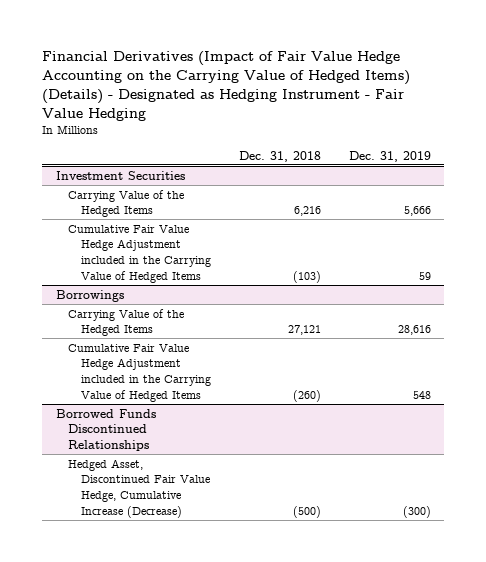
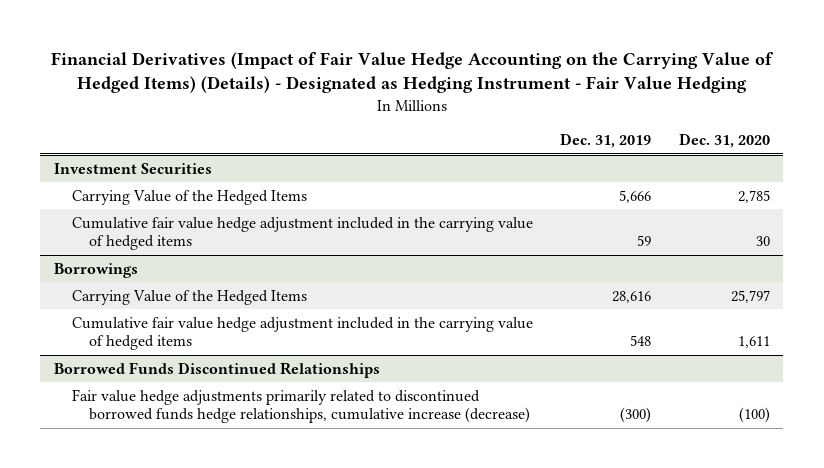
- | Dec. 31, 2018 | Dec. 31, 2019
+ | Dec. 31, 2019 | Dec. 31, 2020
@ Investment Securities
- Cumulative Fair Value Hedge Adjustment included in the Carrying Value of Hedged Items | (103) | 59
+ Cumulative fair value hedge adjustment included in the carrying value of hedged items | 59 | 30
@ Borrowings
- Cumulative Fair Value Hedge Adjustment included in the Carrying Value of Hedged Items | (260) | 548
+ Cumulative fair value hedge adjustment included in the carrying value of hedged items | 548 | 1,611
@ Borrowed Funds Discontinued Relationships
- Hedged Asset, Discontinued Fair Value Hedge, Cumulative Increase (Decrease) | (500) | (300)
+ Fair value hedge adjustments primarily related to discontinued borrowed funds hedge relationships, cumulative increase (decrease) | (300) | (100)

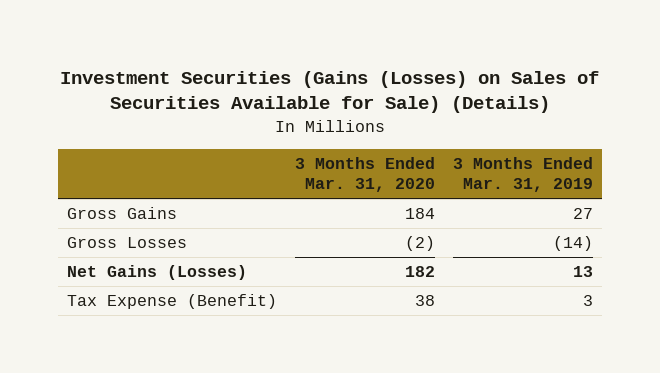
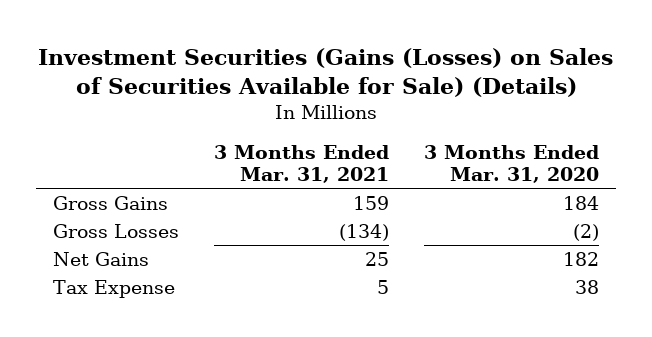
- | 3 Months Ended Mar. 31, 2020 | 3 Months Ended Mar. 31, 2019
+ | 3 Months Ended Mar. 31, 2021 | 3 Months Ended Mar. 31, 2020
- Net Gains (Losses) | 182 | 13
- Tax Expense (Benefit) | 38 | 3
+ Net Gains | 25 | 182
+ Tax Expense | 5 | 38

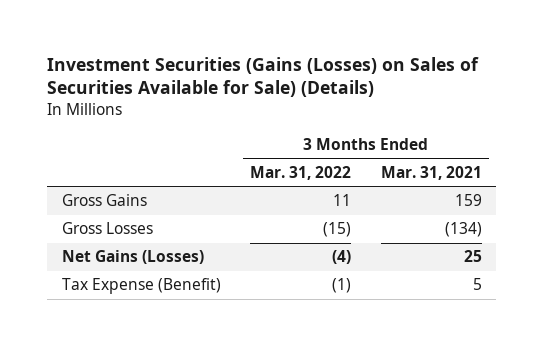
- | 3 Months Ended Mar. 31, 2021 | 3 Months Ended Mar. 31, 2020
+ | 3 Months Ended Mar. 31, 2022 | 3 Months Ended Mar. 31, 2021
- Net Gains | 25 | 182
- Tax Expense | 5 | 38
+ Net Gains (Losses) | (4) | 25
+ Tax Expense (Benefit) | (1) | 5

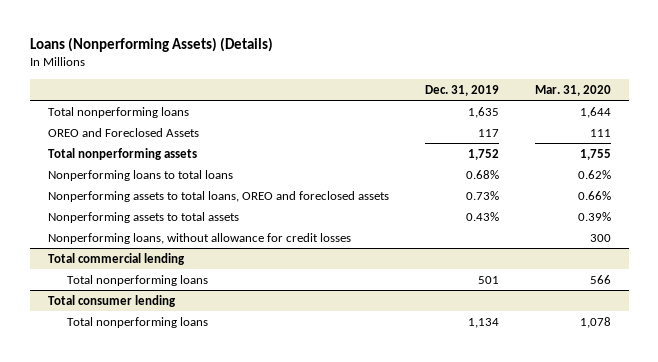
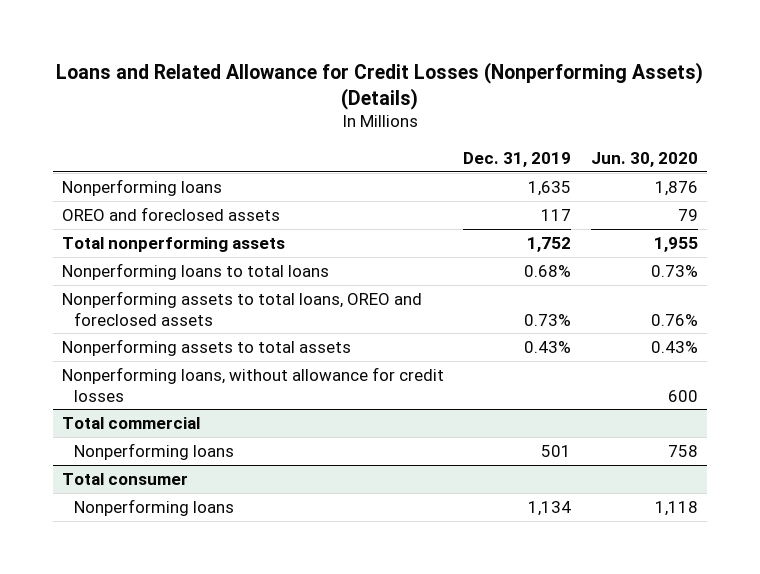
- Loans (Nonperforming Assets) (Details)
+ Loans and Related Allowance for Credit Losses (Nonperforming Assets) (Details)
- | Dec. 31, 2019 | Mar. 31, 2020
+ | Dec. 31, 2019 | Jun. 30, 2020
- Total nonperforming loans | 1,635 | 1,644
- OREO and Foreclosed Assets | 117 | 111
+ Nonperforming loans | 1,635 | 1,876
+ OREO and foreclosed assets | 117 | 79
- Total commercial lending
- Total nonperforming loans | 501 | 566
- Total consumer lending
- Total nonperforming loans | 1,134 | 1,078
+ Total commercial
+ Nonperforming loans | 501 | 758
+ Total consumer
+ Nonperforming loans | 1,134 | 1,118

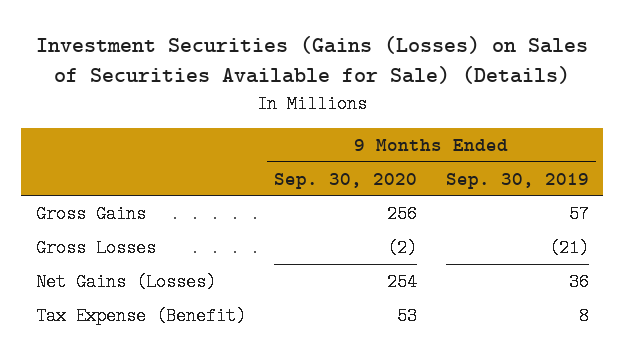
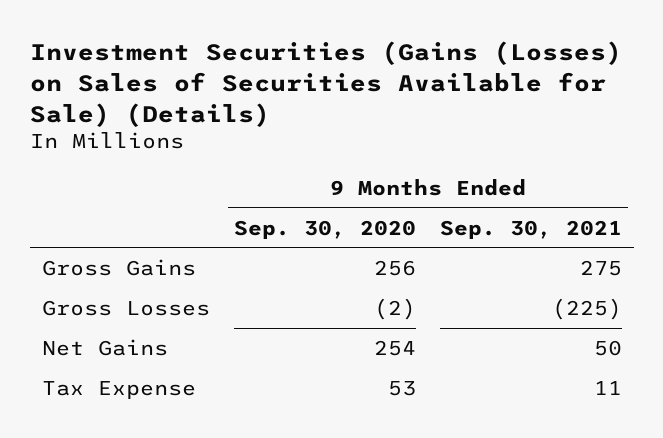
- | 9 Months Ended Sep. 30, 2020 | 9 Months Ended Sep. 30, 2019
+ | 9 Months Ended Sep. 30, 2020 | 9 Months Ended Sep. 30, 2021
- Net Gains (Losses) | 254 | 36
- Tax Expense (Benefit) | 53 | 8
+ Net Gains | 254 | 50
+ Tax Expense | 53 | 11

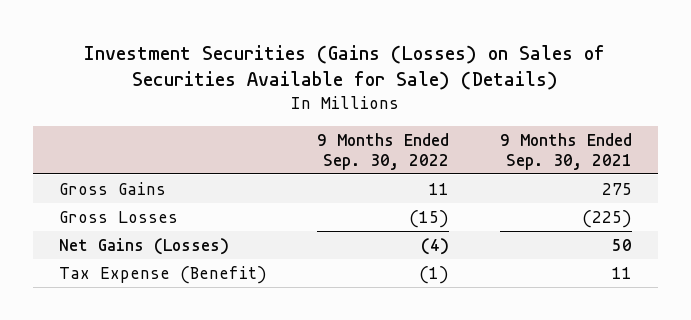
- | 9 Months Ended Sep. 30, 2020 | 9 Months Ended Sep. 30, 2021
+ | 9 Months Ended Sep. 30, 2022 | 9 Months Ended Sep. 30, 2021
- Net Gains | 254 | 50
- Tax Expense | 53 | 11
+ Net Gains (Losses) | (4) | 50
+ Tax Expense (Benefit) | (1) | 11

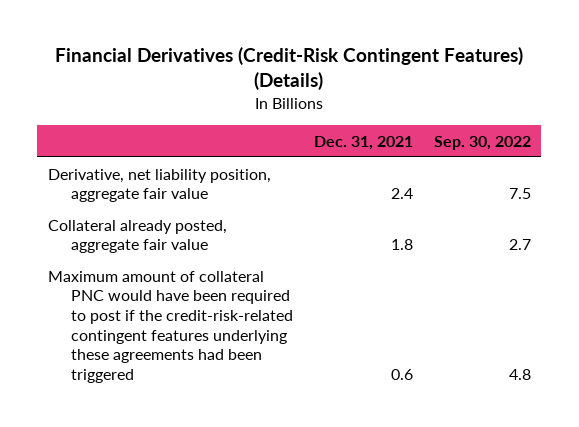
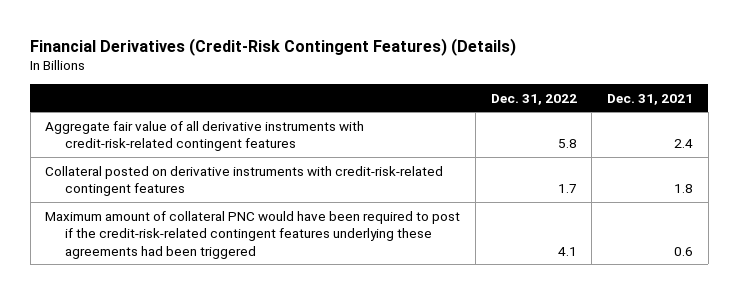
- | Dec. 31, 2021 | Sep. 30, 2022
+ | Dec. 31, 2022 | Dec. 31, 2021
- Derivative, net liability position, aggregate fair value | 2.4 | 7.5
- Collateral already posted, aggregate fair value | 1.8 | 2.7
+ Aggregate fair value of all derivative instruments with credit-risk-related contingent features | 5.8 | 2.4
+ Collateral posted on derivative instruments with credit-risk-related contingent features | 1.7 | 1.8

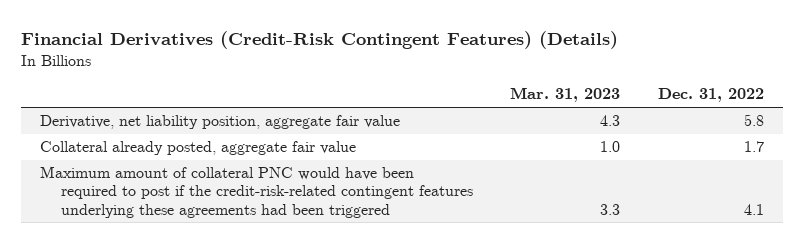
- | Dec. 31, 2022 | Dec. 31, 2021
+ | Mar. 31, 2023 | Dec. 31, 2022
- Aggregate fair value of all derivative instruments with credit-risk-related contingent features | 5.8 | 2.4
- Collateral posted on derivative instruments with credit-risk-related contingent features | 1.7 | 1.8
+ Derivative, net liability position, aggregate fair value | 4.3 | 5.8
+ Collateral already posted, aggregate fair value | 1.0 | 1.7

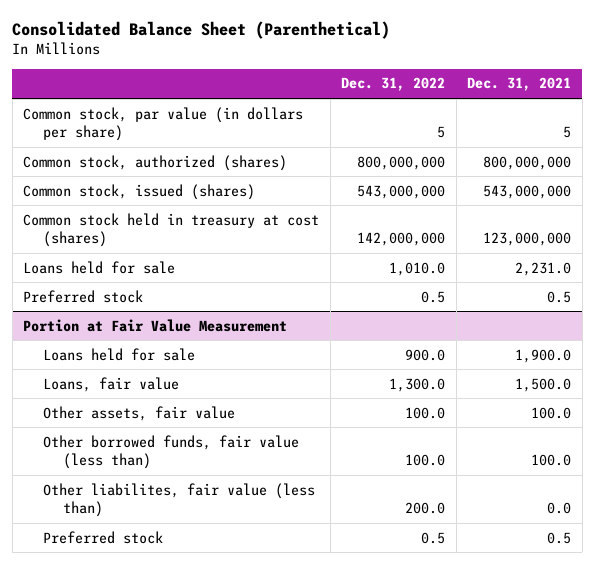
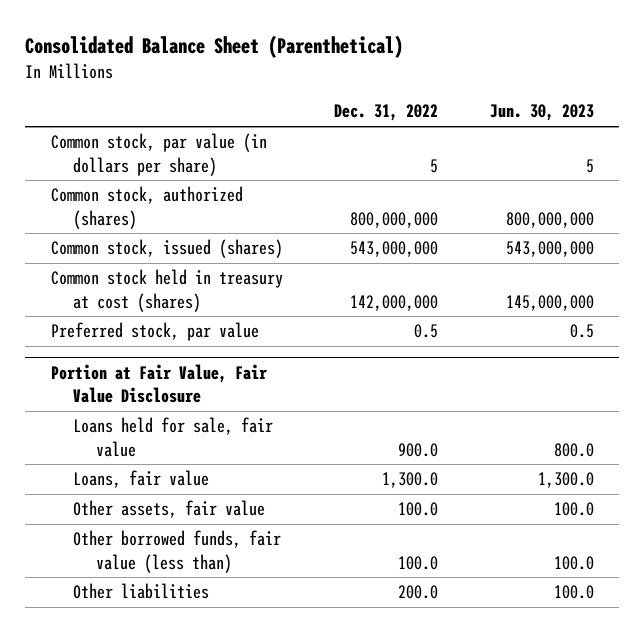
- | Dec. 31, 2022 | Dec. 31, 2021
+ | Dec. 31, 2022 | Jun. 30, 2023
- Loans held for sale | 1,010.0 | 2,231.0
- Preferred stock | 0.5 | 0.5
- Portion at Fair Value Measurement
- Loans held for sale | 900.0 | 1,900.0
+ Preferred stock, par value | 0.5 | 0.5
+ Portion at Fair Value, Fair Value Disclosure
+ Loans held for sale, fair value | 900.0 | 800.0
- Other liabilites, fair value (less than) | 200.0 | 0.0
- Preferred stock | 0.5 | 0.5
+ Other liabilities | 200.0 | 100.0

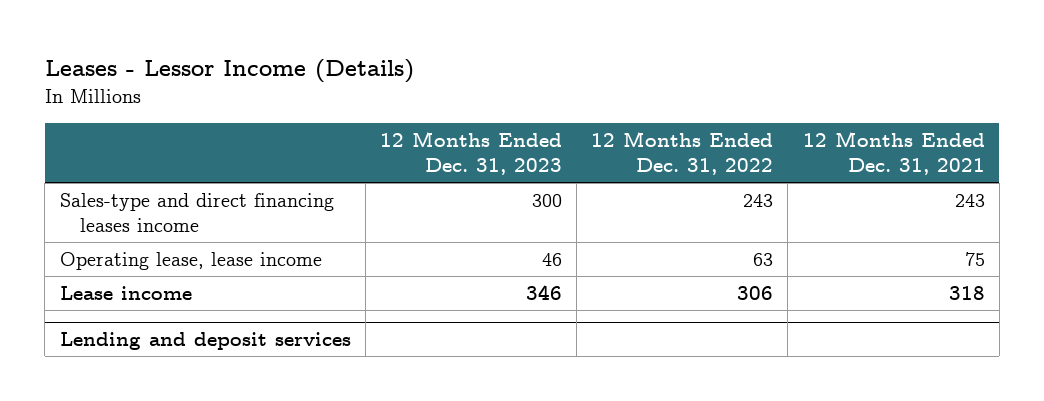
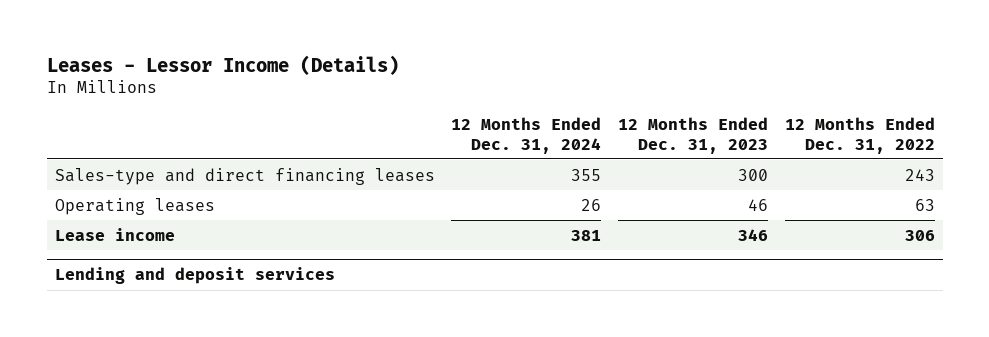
- | 12 Months Ended Dec. 31, 2023 | 12 Months Ended Dec. 31, 2022 | 12 Months Ended Dec. 31, 2021
+ | 12 Months Ended Dec. 31, 2024 | 12 Months Ended Dec. 31, 2023 | 12 Months Ended Dec. 31, 2022
- Sales-type and direct financing leases income | 300 | 243 | 243
- Operating lease, lease income | 46 | 63 | 75
+ Sales-type and direct financing leases | 355 | 300 | 243
+ Operating leases | 26 | 46 | 63

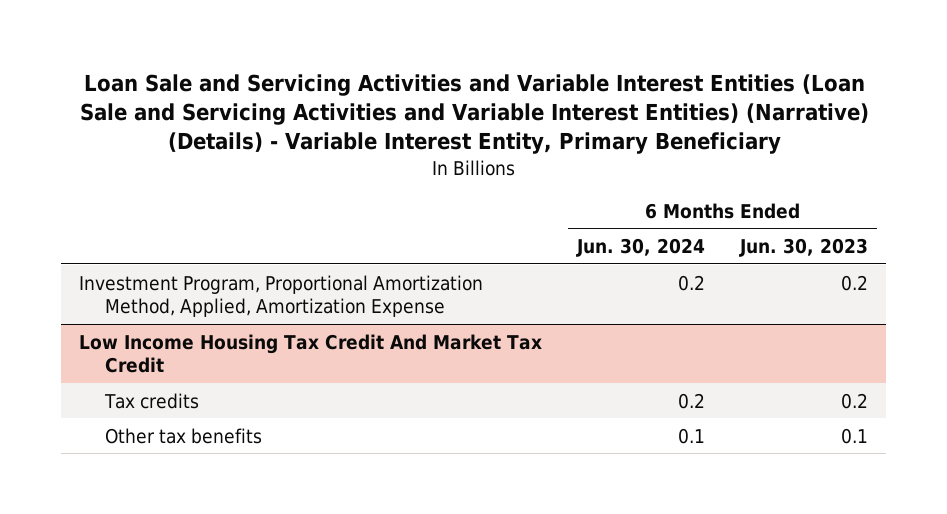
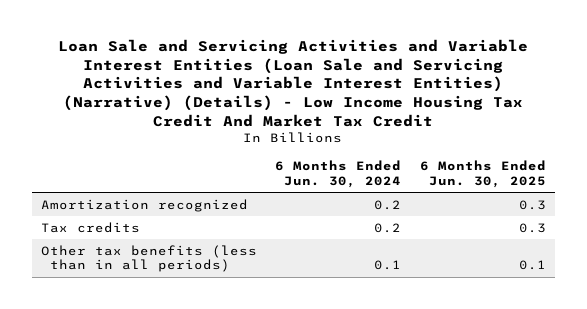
- Loan Sale and Servicing Activities and Variable Interest Entities (Loan Sale and Servicing Activities and Variable Interest Entities) (Narrative) (Details) - Variable Interest Entity, Primary Beneficiary
+ Loan Sale and Servicing Activities and Variable Interest Entities (Loan Sale and Servicing Activities and Variable Interest Entities) (Narrative) (Details) - Low Income Housing Tax Credit And Market Tax Credit
- | 6 Months Ended Jun. 30, 2024 | 6 Months Ended Jun. 30, 2023
+ | 6 Months Ended Jun. 30, 2024 | 6 Months Ended Jun. 30, 2025
- Investment Program, Proportional Amortization Method, Applied, Amortization Expense | 0.2 | 0.2
- Low Income Housing Tax Credit And Market Tax Credit
+ Amortization recognized | 0.2 | 0.3
- Other tax benefits | 0.1 | 0.1
+ Other tax benefits (less than in all periods) | 0.1 | 0.1

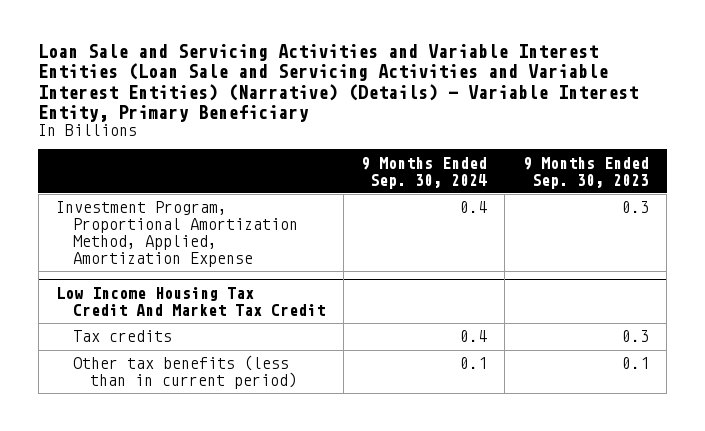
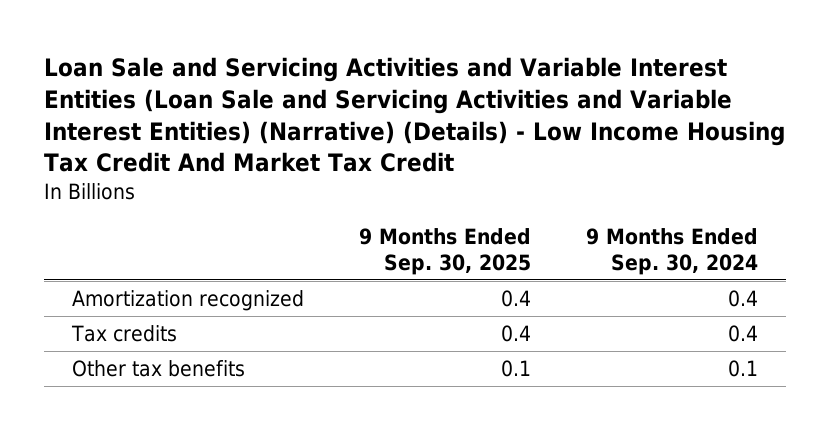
- Loan Sale and Servicing Activities and Variable Interest Entities (Loan Sale and Servicing Activities and Variable Interest Entities) (Narrative) (Details) - Variable Interest Entity, Primary Beneficiary
+ Loan Sale and Servicing Activities and Variable Interest Entities (Loan Sale and Servicing Activities and Variable Interest Entities) (Narrative) (Details) - Low Income Housing Tax Credit And Market Tax Credit
- | 9 Months Ended Sep. 30, 2024 | 9 Months Ended Sep. 30, 2023
+ | 9 Months Ended Sep. 30, 2025 | 9 Months Ended Sep. 30, 2024
- Investment Program, Proportional Amortization Method, Applied, Amortization Expense | 0.4 | 0.3
- Low Income Housing Tax Credit And Market Tax Credit
+ Amortization recognized | 0.4 | 0.4
- Other tax benefits (less than in current period) | 0.1 | 0.1
+ Other tax benefits | 0.1 | 0.1

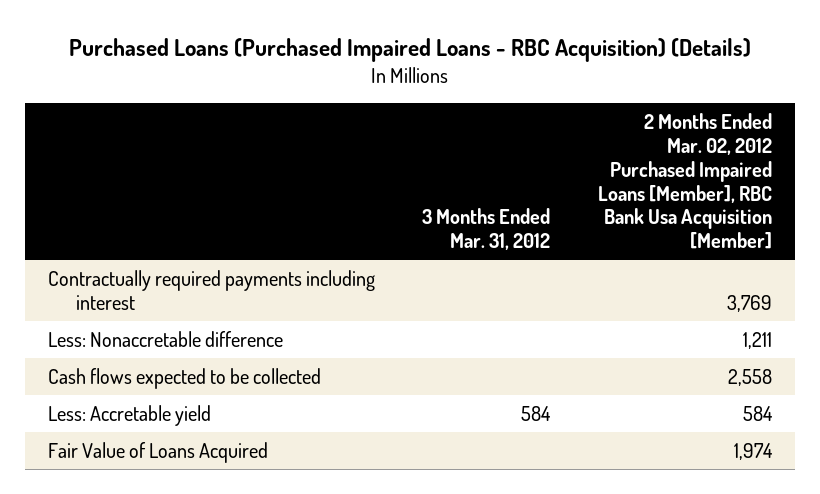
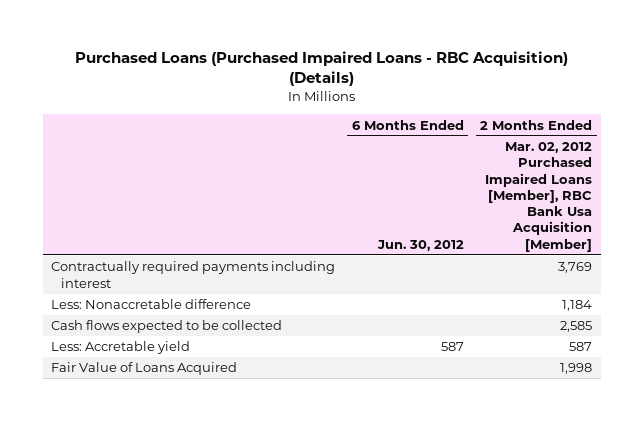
- | 3 Months Ended Mar. 31, 2012 | 2 Months Ended Mar. 02, 2012 Purchased Impaired Loans [Member], RBC Bank Usa Acquisition [Member]
+ | 6 Months Ended Jun. 30, 2012 | 2 Months Ended Mar. 02, 2012 Purchased Impaired Loans [Member], RBC Bank Usa Acquisition [Member]
- Less: Nonaccretable difference | | 1,211
- Cash flows expected to be collected | | 2,558
- Less: Accretable yield | 584 | 584
- Fair Value of Loans Acquired | | 1,974
+ Less: Nonaccretable difference | | 1,184
+ Cash flows expected to be collected | | 2,585
+ Less: Accretable yield | 587 | 587
+ Fair Value of Loans Acquired | | 1,998

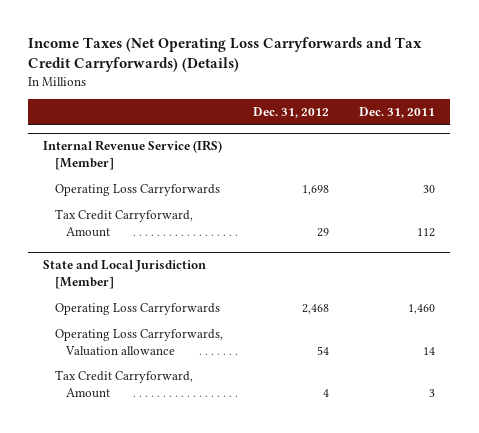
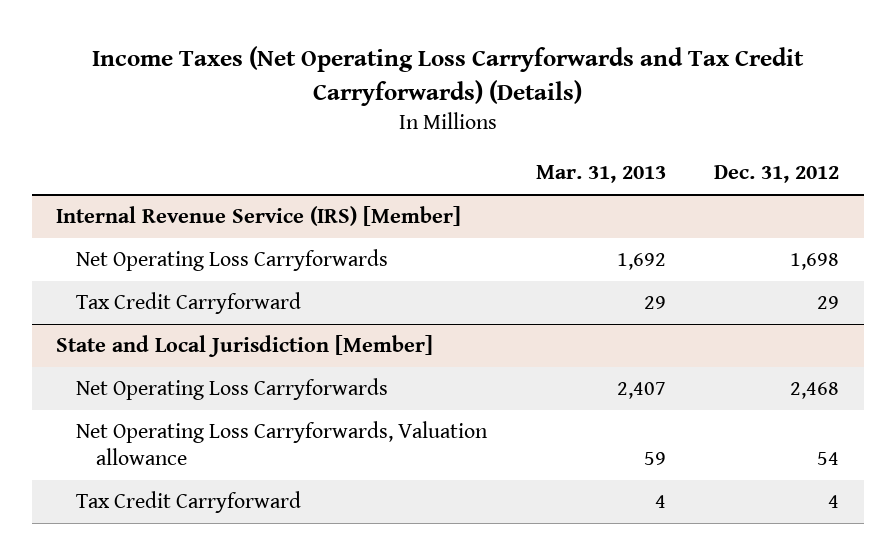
- | Dec. 31, 2012 | Dec. 31, 2011
+ | Mar. 31, 2013 | Dec. 31, 2012
@ Internal Revenue Service (IRS) [Member]
- Operating Loss Carryforwards | 1,698 | 30
- Tax Credit Carryforward, Amount | 29 | 112
+ Net Operating Loss Carryforwards | 1,692 | 1,698
+ Tax Credit Carryforward | 29 | 29
@ State and Local Jurisdiction [Member]
- Operating Loss Carryforwards | 2,468 | 1,460
- Operating Loss Carryforwards, Valuation allowance | 54 | 14
- Tax Credit Carryforward, Amount | 4 | 3
+ Net Operating Loss Carryforwards | 2,407 | 2,468
+ Net Operating Loss Carryforwards, Valuation allowance | 59 | 54
+ Tax Credit Carryforward | 4 | 4

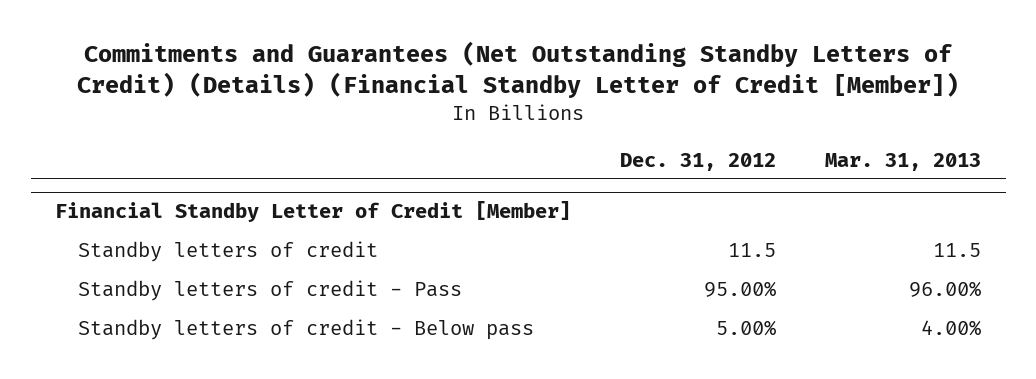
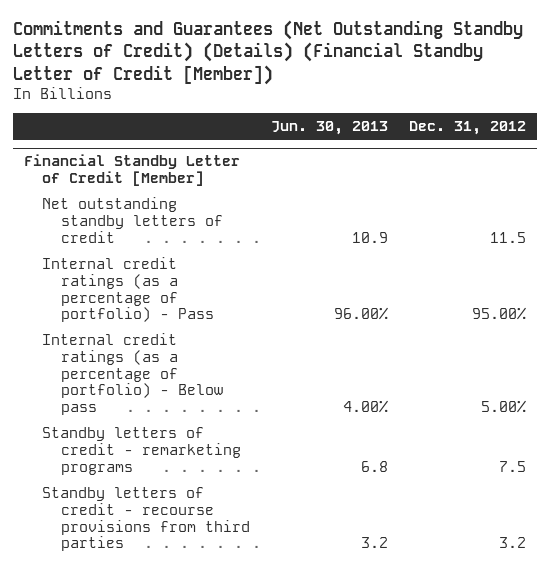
- | Dec. 31, 2012 | Mar. 31, 2013
+ | Jun. 30, 2013 | Dec. 31, 2012
@ Financial Standby Letter of Credit [Member]
- Standby letters of credit | 11.5 | 11.5
- Standby letters of credit - Pass | 95.00% | 96.00%
- Standby letters of credit - Below pass | 5.00% | 4.00%
+ Net outstanding standby letters of credit | 10.9 | 11.5
+ Internal credit ratings (as a percentage of portfolio) - Pass | 96.00% | 95.00%
+ Internal credit ratings (as a percentage of portfolio) - Below pass | 4.00% | 5.00%
+ Standby letters of credit - remarketing programs | 6.8 | 7.5
+ Standby letters of credit - recourse provisions from third parties | 3.2 | 3.2

